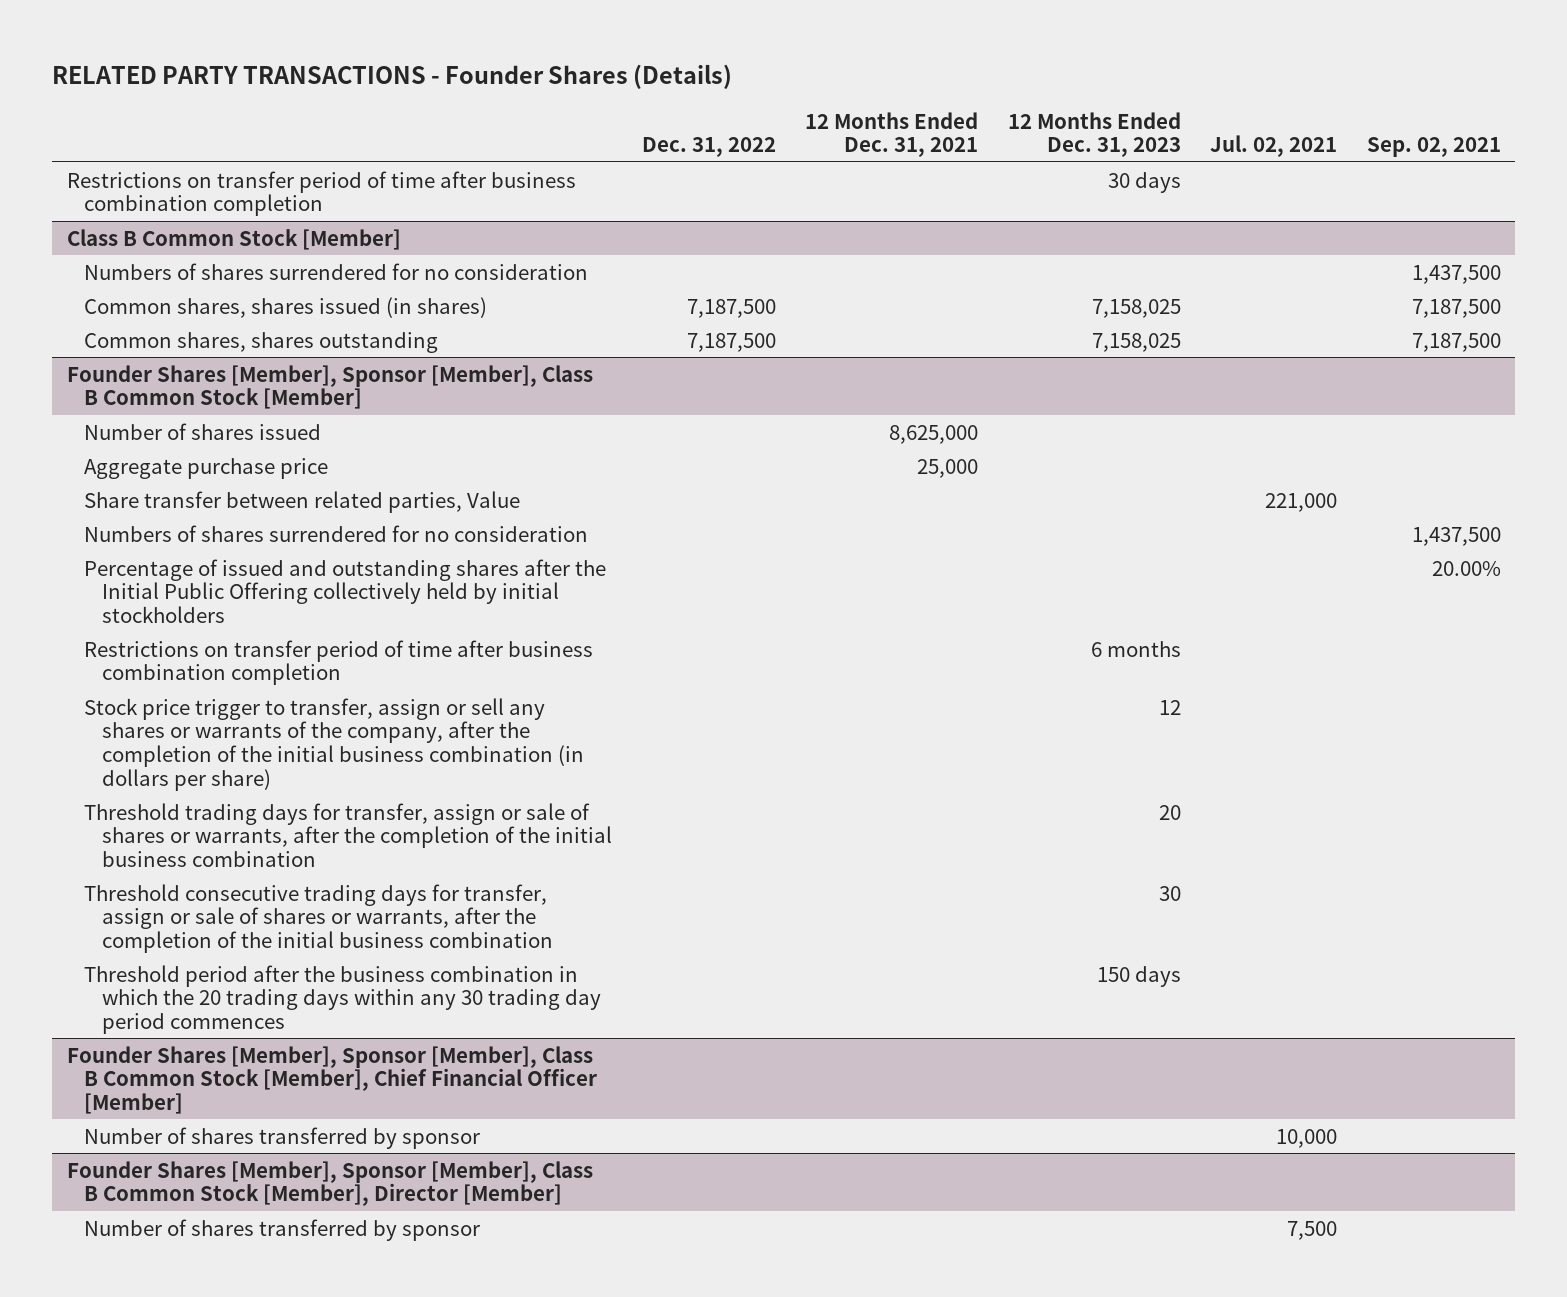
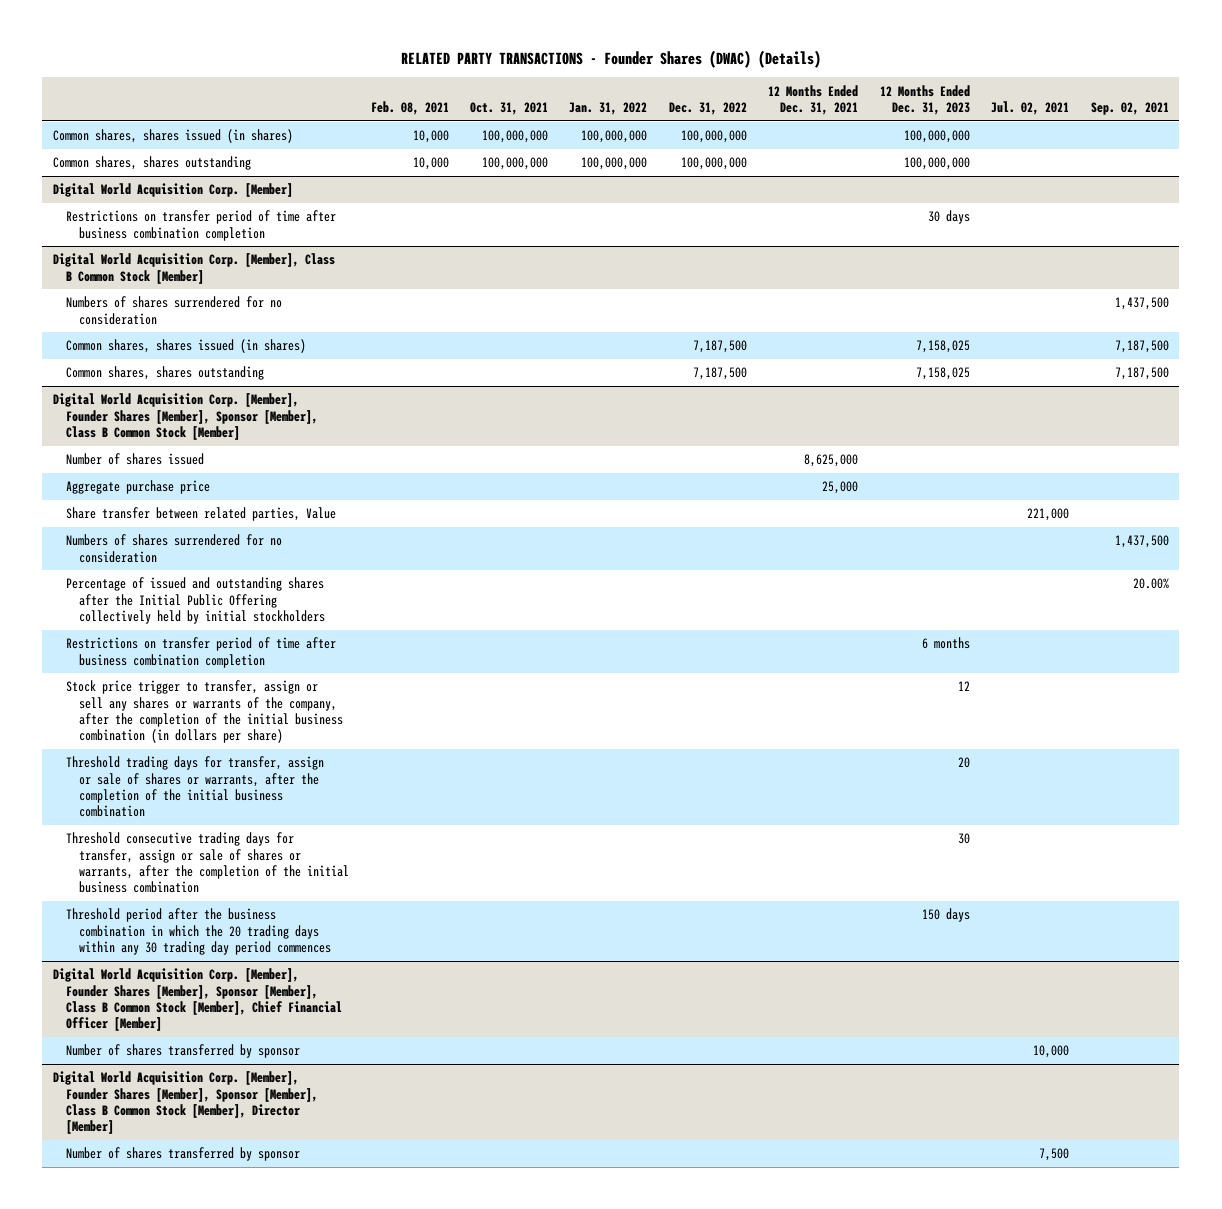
- RELATED PARTY TRANSACTIONS - Founder Shares (Details)
+ RELATED PARTY TRANSACTIONS - Founder Shares (DWAC) (Details)
- | Dec. 31, 2022 | 12 Months Ended Dec. 31, 2021 | 12 Months Ended Dec. 31, 2023 | Jul. 02, 2021 | Sep. 02, 2021
+ | Feb. 08, 2021 | Oct. 31, 2021 | Jan. 31, 2022 | Dec. 31, 2022 | 12 Months Ended Dec. 31, 2021 | 12 Months Ended Dec. 31, 2023 | Jul. 02, 2021 | Sep. 02, 2021
- Restrictions on transfer period of time after business combination completion | | | 30 days | |
- Class B Common Stock [Member]
+ Common shares, shares issued (in shares) | 10,000 | 100,000,000 | 100,000,000 | 100,000,000 | | 100,000,000 | |
+ Common shares, shares outstanding | 10,000 | 100,000,000 | 100,000,000 | 100,000,000 | | 100,000,000 | |
+ Digital World Acquisition Corp. [Member]
+ Restrictions on transfer period of time after business combination completion | | | | | | 30 days | |
+ Digital World Acquisition Corp. [Member], Class B Common Stock [Member]
- Founder Shares [Member], Sponsor [Member], Class B Common Stock [Member]
+ Digital World Acquisition Corp. [Member], Founder Shares [Member], Sponsor [Member], Class B Common Stock [Member]
- Founder Shares [Member], Sponsor [Member], Class B Common Stock [Member], Chief Financial Officer [Member]
+ Digital World Acquisition Corp. [Member], Founder Shares [Member], Sponsor [Member], Class B Common Stock [Member], Chief Financial Officer [Member]
- Founder Shares [Member], Sponsor [Member], Class B Common Stock [Member], Director [Member]
+ Digital World Acquisition Corp. [Member], Founder Shares [Member], Sponsor [Member], Class B Common Stock [Member], Director [Member]

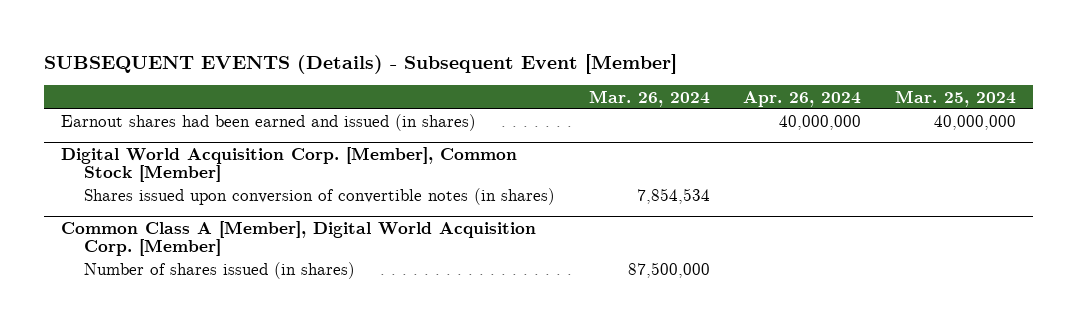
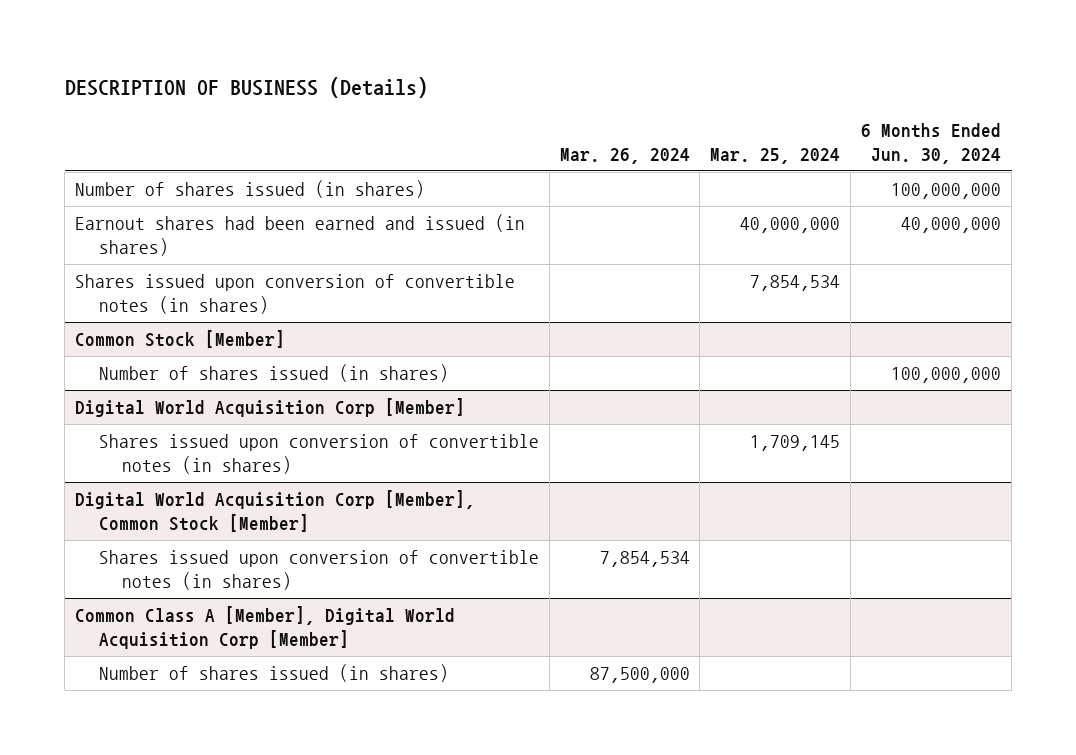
- SUBSEQUENT EVENTS (Details) - Subsequent Event [Member]
+ DESCRIPTION OF BUSINESS (Details)
- | Mar. 26, 2024 | Apr. 26, 2024 | Mar. 25, 2024
+ | Mar. 26, 2024 | Mar. 25, 2024 | 6 Months Ended Jun. 30, 2024
+ Number of shares issued (in shares) | | | 100,000,000
- Digital World Acquisition Corp. [Member], Common Stock [Member]
+ Shares issued upon conversion of convertible notes (in shares) | | 7,854,534 |
+ Common Stock [Member]
+ Number of shares issued (in shares) | | | 100,000,000
+ Digital World Acquisition Corp [Member]
+ Shares issued upon conversion of convertible notes (in shares) | | 1,709,145 |
+ Digital World Acquisition Corp [Member], Common Stock [Member]
- Common Class A [Member], Digital World Acquisition Corp. [Member]
+ Common Class A [Member], Digital World Acquisition Corp [Member]

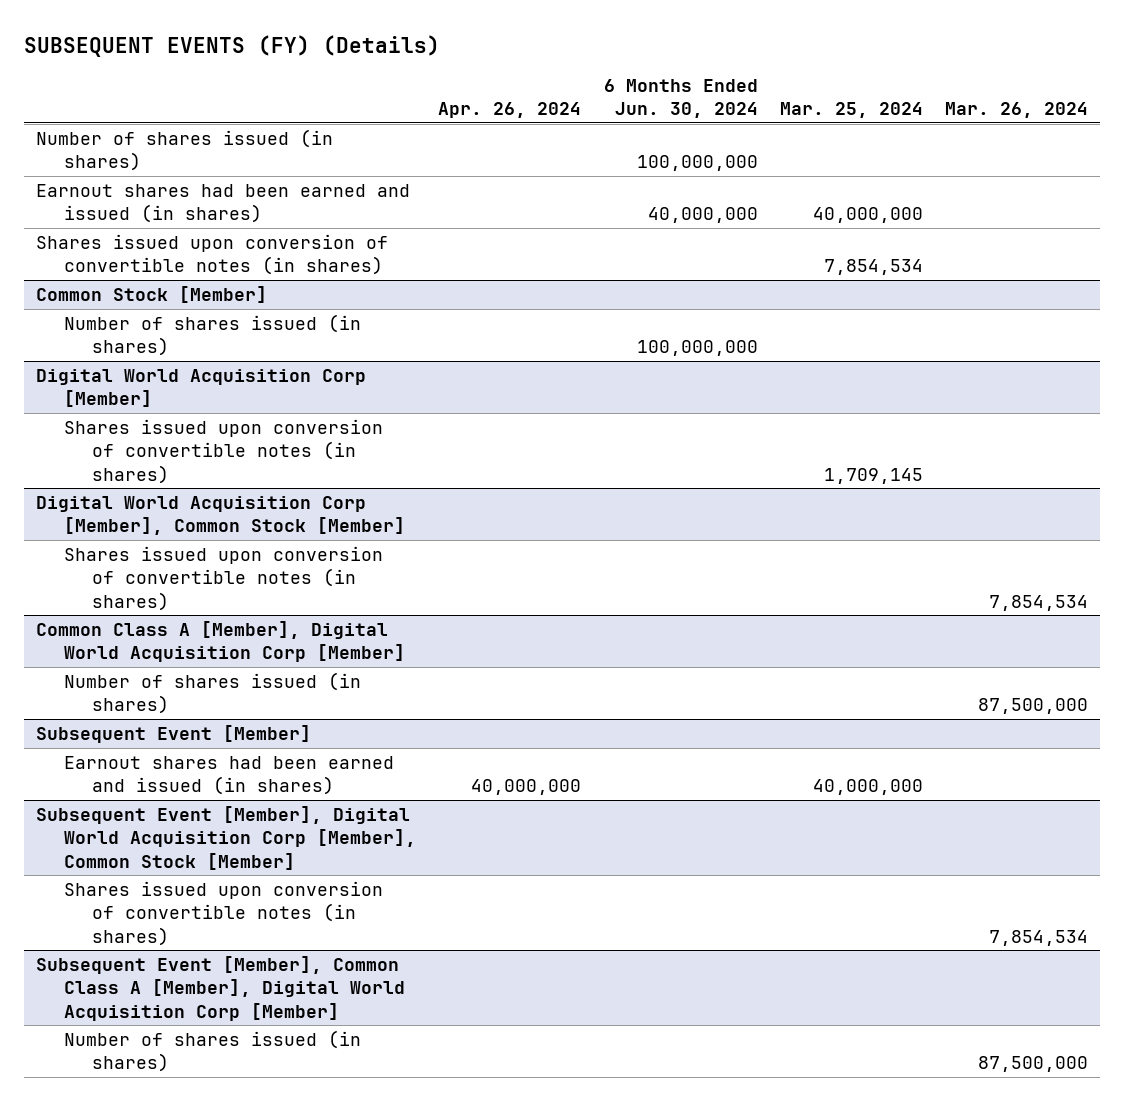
- DESCRIPTION OF BUSINESS (Details)
+ SUBSEQUENT EVENTS (FY) (Details)
- | Mar. 26, 2024 | Mar. 25, 2024 | 6 Months Ended Jun. 30, 2024
+ | Apr. 26, 2024 | 6 Months Ended Jun. 30, 2024 | Mar. 25, 2024 | Mar. 26, 2024
+ Subsequent Event [Member]
+ Earnout shares had been earned and issued (in shares) | 40,000,000 | | 40,000,000 |
+ Subsequent Event [Member], Digital World Acquisition Corp [Member], Common Stock [Member]
+ Shares issued upon conversion of convertible notes (in shares) | | | | 7,854,534
+ Subsequent Event [Member], Common Class A [Member], Digital World Acquisition Corp [Member]
+ Number of shares issued (in shares) | | | | 87,500,000

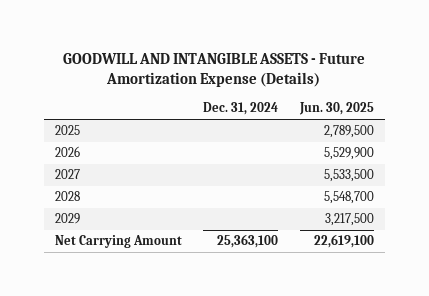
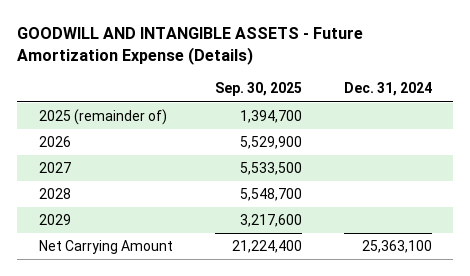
- | Dec. 31, 2024 | Jun. 30, 2025
+ | Sep. 30, 2025 | Dec. 31, 2024
- 2025 | | 2,789,500
+ 2025 (remainder of) | 1,394,700 |

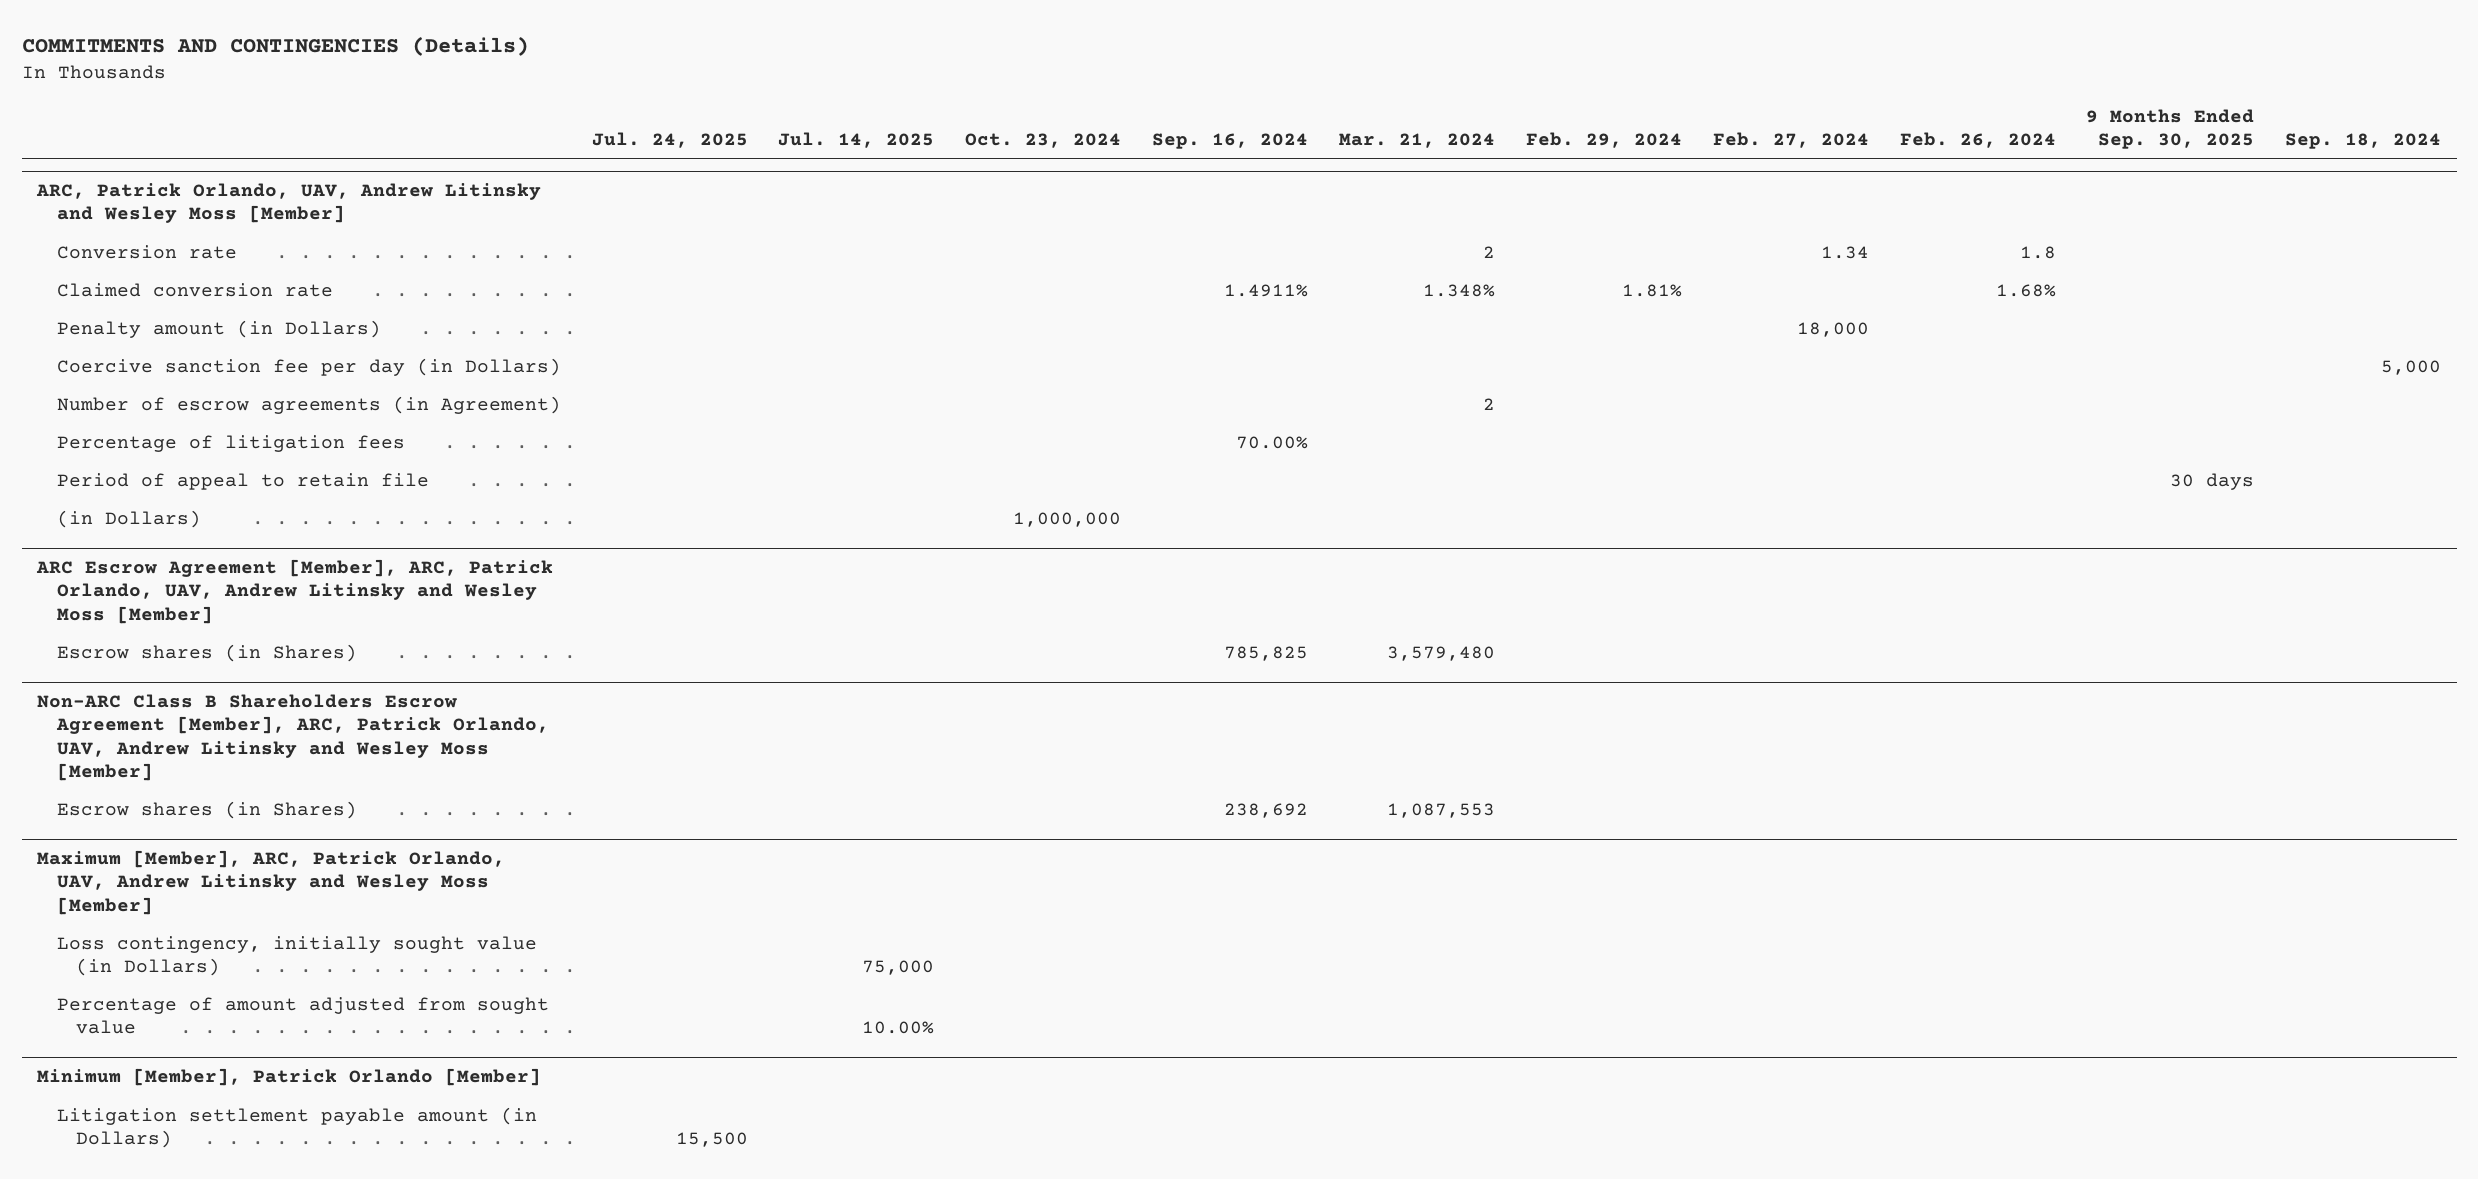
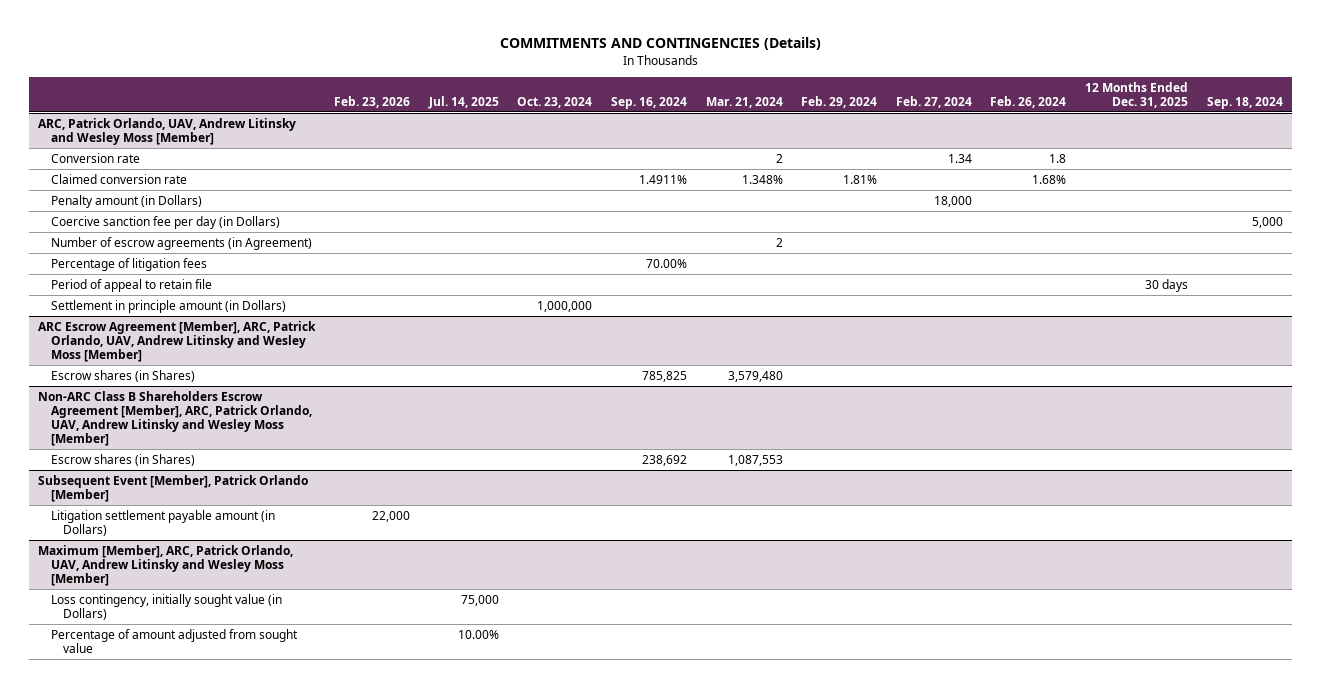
- | Jul. 24, 2025 | Jul. 14, 2025 | Oct. 23, 2024 | Sep. 16, 2024 | Mar. 21, 2024 | Feb. 29, 2024 | Feb. 27, 2024 | Feb. 26, 2024 | 9 Months Ended Sep. 30, 2025 | Sep. 18, 2024
+ | Feb. 23, 2026 | Jul. 14, 2025 | Oct. 23, 2024 | Sep. 16, 2024 | Mar. 21, 2024 | Feb. 29, 2024 | Feb. 27, 2024 | Feb. 26, 2024 | 12 Months Ended Dec. 31, 2025 | Sep. 18, 2024
@ ARC, Patrick Orlando, UAV, Andrew Litinsky and Wesley Moss [Member]
- (in Dollars) | | | 1,000,000 | | | | | | |
+ Settlement in principle amount (in Dollars) | | | 1,000,000 | | | | | | |
+ Subsequent Event [Member], Patrick Orlando [Member]
+ Litigation settlement payable amount (in Dollars) | 22,000 | | | | | | | | |
- Minimum [Member], Patrick Orlando [Member]
- Litigation settlement payable amount (in Dollars) | 15,500 | | | | | | | | |

